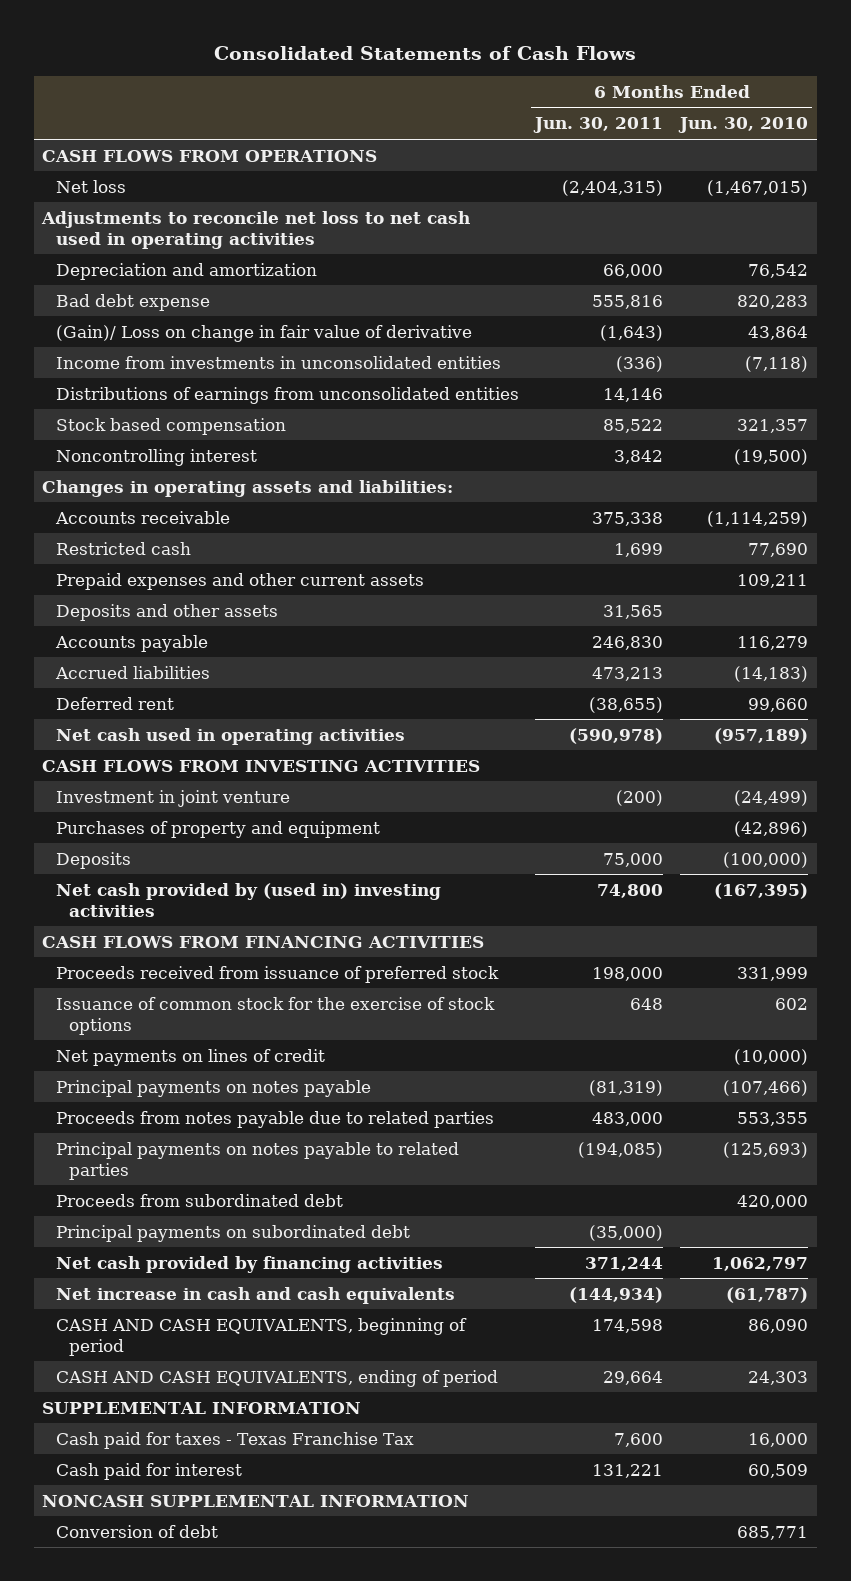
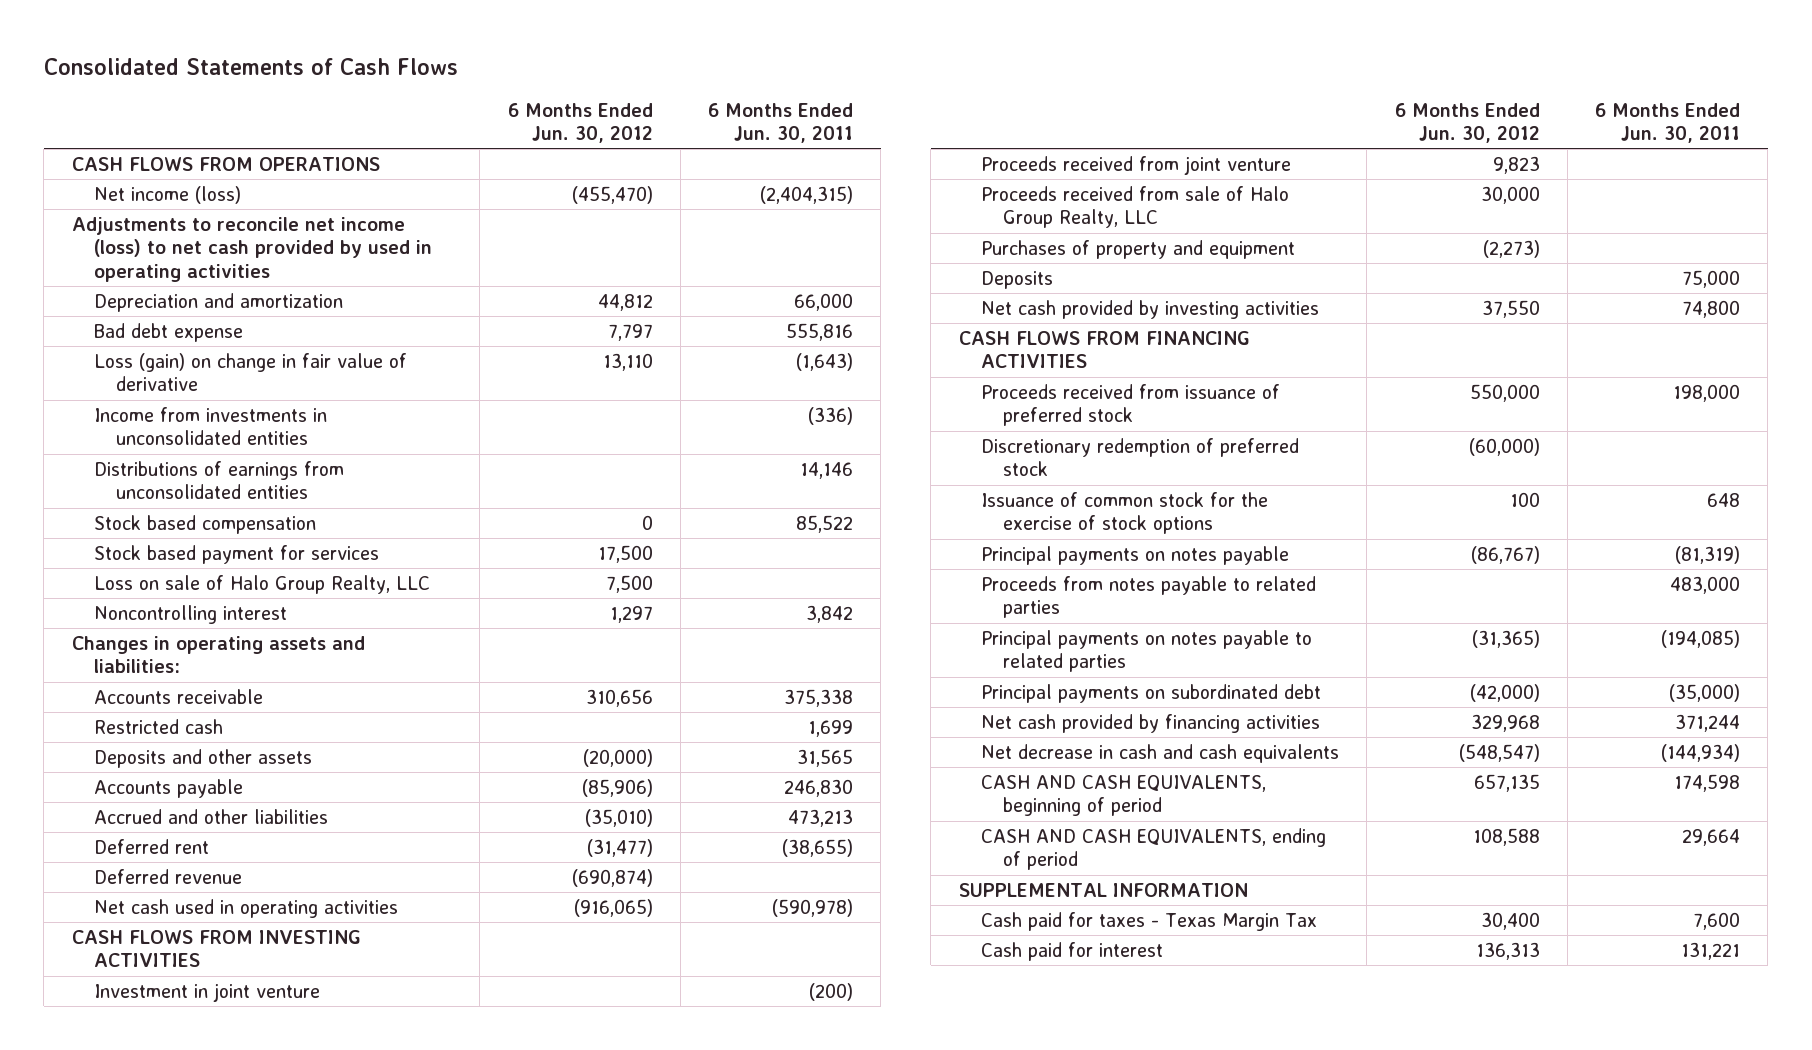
- | 6 Months Ended Jun. 30, 2011 | 6 Months Ended Jun. 30, 2010
+ | 6 Months Ended Jun. 30, 2012 | 6 Months Ended Jun. 30, 2011
- Net loss | (2,404,315) | (1,467,015)
- Adjustments to reconcile net loss to net cash used in operating activities
+ Net income (loss) | (455,470) | (2,404,315)
+ Adjustments to reconcile net income (loss) to net cash provided by used in operating activities
- (Gain)/ Loss on change in fair value of derivative | (1,643) | 43,864
+ Loss (gain) on change in fair value of derivative | 13,110 | (1,643)
+ Stock based payment for services | 17,500 |
+ Loss on sale of Halo Group Realty, LLC | 7,500 |
- Prepaid expenses and other current assets | | 109,211
- Accrued liabilities | 473,213 | (14,183)
+ Accrued and other liabilities | (35,010) | 473,213
+ Deferred revenue | (690,874) |
+ Proceeds received from joint venture | 9,823 |
+ Proceeds received from sale of Halo Group Realty, LLC | 30,000 |
- Net cash provided by (used in) investing activities | 74,800 | (167,395)
+ Net cash provided by investing activities | 37,550 | 74,800
+ Discretionary redemption of preferred stock | (60,000) |
- Net payments on lines of credit | | (10,000)
- Proceeds from notes payable due to related parties | 483,000 | 553,355
+ Proceeds from notes payable to related parties | | 483,000
- Proceeds from subordinated debt | | 420,000
- Net increase in cash and cash equivalents | (144,934) | (61,787)
+ Net decrease in cash and cash equivalents | (548,547) | (144,934)
- Cash paid for taxes - Texas Franchise Tax | 7,600 | 16,000
+ Cash paid for taxes - Texas Margin Tax | 30,400 | 7,600
- NONCASH SUPPLEMENTAL INFORMATION
- Conversion of debt | | 685,771

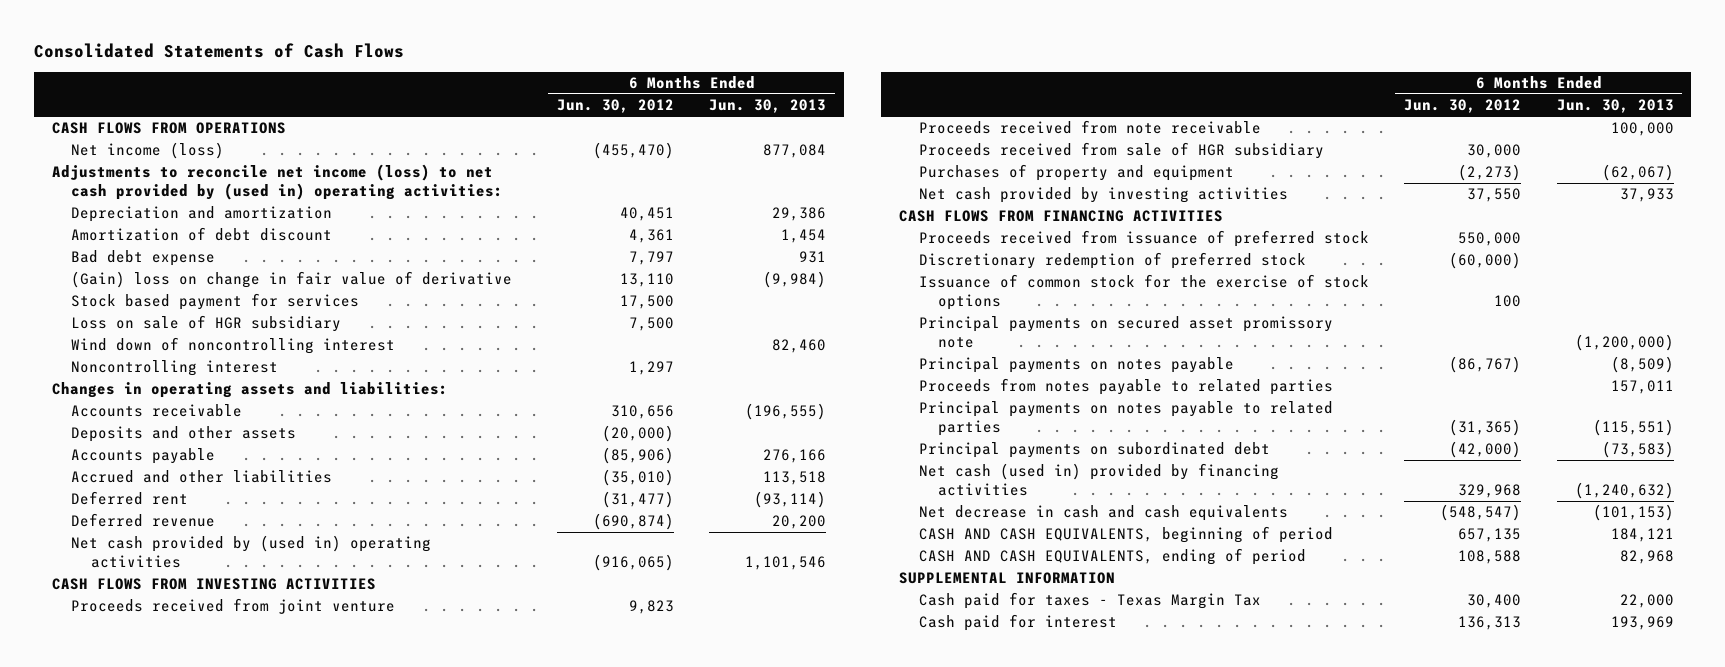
- | 6 Months Ended Jun. 30, 2012 | 6 Months Ended Jun. 30, 2011
+ | 6 Months Ended Jun. 30, 2012 | 6 Months Ended Jun. 30, 2013
- Adjustments to reconcile net income (loss) to net cash provided by used in operating activities
- Depreciation and amortization | 44,812 | 66,000
+ Adjustments to reconcile net income (loss) to net cash provided by (used in) operating activities:
+ Depreciation and amortization | 40,451 | 29,386
+ Amortization of debt discount | 4,361 | 1,454
- Loss (gain) on change in fair value of derivative | 13,110 | (1,643)
- Income from investments in unconsolidated entities | | (336)
- Distributions of earnings from unconsolidated entities | | 14,146
- Stock based compensation | 0 | 85,522
+ (Gain) loss on change in fair value of derivative | 13,110 | (9,984)
- Loss on sale of Halo Group Realty, LLC | 7,500 |
+ Loss on sale of HGR subsidiary | 7,500 |
+ Wind down of noncontrolling interest | | 82,460
- Restricted cash | | 1,699
- Net cash used in operating activities | (916,065) | (590,978)
+ Net cash provided by (used in) operating activities | (916,065) | 1,101,546
- Investment in joint venture | | (200)
- Proceeds received from sale of Halo Group Realty, LLC | 30,000 |
+ Proceeds received from note receivable | | 100,000
+ Proceeds received from sale of HGR subsidiary | 30,000 |
- Deposits | | 75,000
+ Principal payments on secured asset promissory note | | (1,200,000)
- Net cash provided by financing activities | 329,968 | 371,244
+ Net cash (used in) provided by financing activities | 329,968 | (1,240,632)

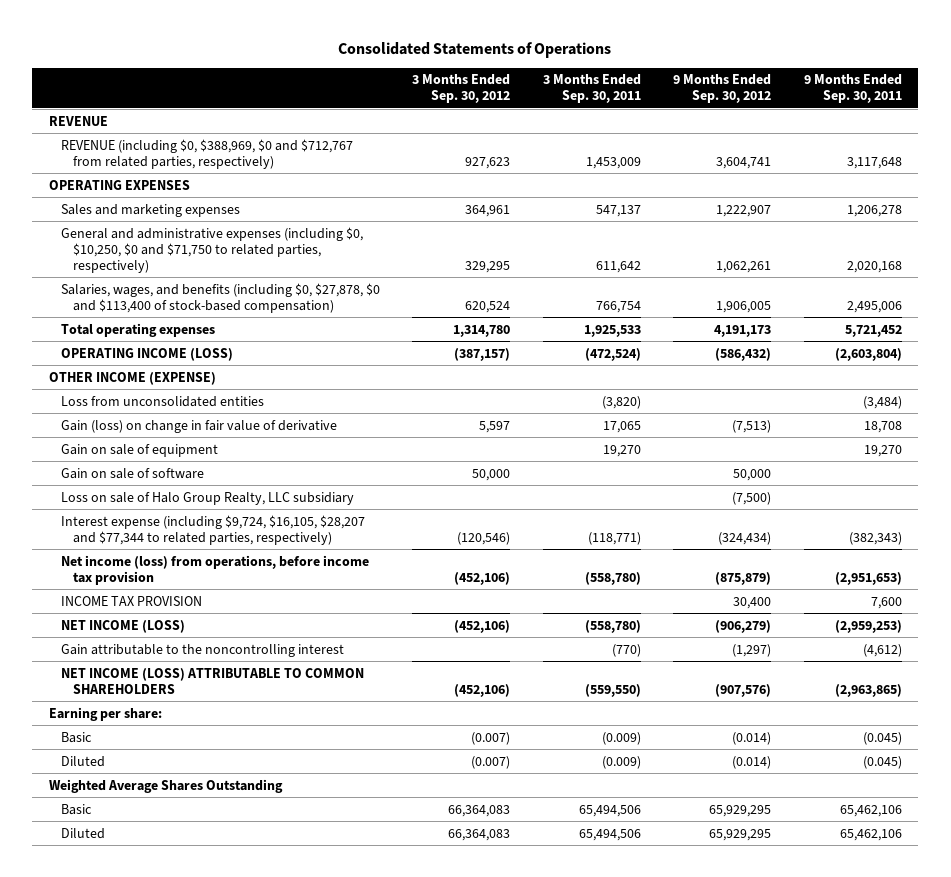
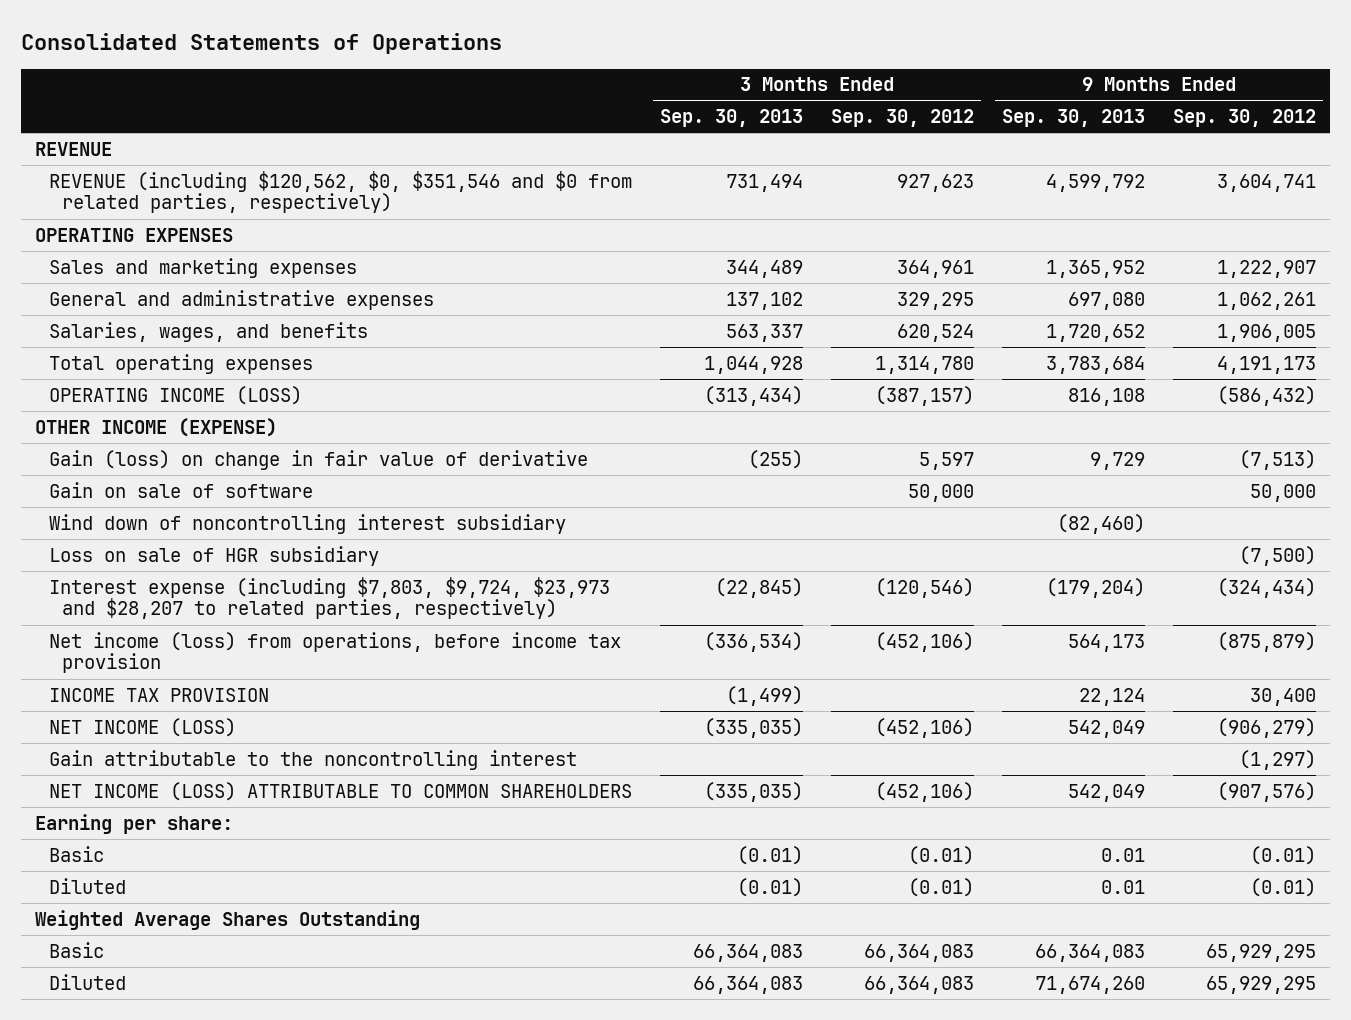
- | 3 Months Ended Sep. 30, 2012 | 3 Months Ended Sep. 30, 2011 | 9 Months Ended Sep. 30, 2012 | 9 Months Ended Sep. 30, 2011
+ | 3 Months Ended Sep. 30, 2013 | 3 Months Ended Sep. 30, 2012 | 9 Months Ended Sep. 30, 2013 | 9 Months Ended Sep. 30, 2012
- REVENUE (including $0, $388,969, $0 and $712,767 from related parties, respectively) | 927,623 | 1,453,009 | 3,604,741 | 3,117,648
+ REVENUE (including $120,562, $0, $351,546 and $0 from related parties, respectively) | 731,494 | 927,623 | 4,599,792 | 3,604,741
- General and administrative expenses (including $0, $10,250, $0 and $71,750 to related parties, respectively) | 329,295 | 611,642 | 1,062,261 | 2,020,168
- Salaries, wages, and benefits (including $0, $27,878, $0 and $113,400 of stock-based compensation) | 620,524 | 766,754 | 1,906,005 | 2,495,006
+ General and administrative expenses | 137,102 | 329,295 | 697,080 | 1,062,261
+ Salaries, wages, and benefits | 563,337 | 620,524 | 1,720,652 | 1,906,005
- Loss from unconsolidated entities | | (3,820) | | (3,484)
- Gain on sale of equipment | | 19,270 | | 19,270
- Loss on sale of Halo Group Realty, LLC subsidiary | | | (7,500) |
- Interest expense (including $9,724, $16,105, $28,207 and $77,344 to related parties, respectively) | (120,546) | (118,771) | (324,434) | (382,343)
+ Wind down of noncontrolling interest subsidiary | | | (82,460) |
+ Loss on sale of HGR subsidiary | | | | (7,500)
+ Interest expense (including $7,803, $9,724, $23,973 and $28,207 to related parties, respectively) | (22,845) | (120,546) | (179,204) | (324,434)
- Basic | (0.007) | (0.009) | (0.014) | (0.045)
- Diluted | (0.007) | (0.009) | (0.014) | (0.045)
+ Basic | (0.01) | (0.01) | 0.01 | (0.01)
+ Diluted | (0.01) | (0.01) | 0.01 | (0.01)

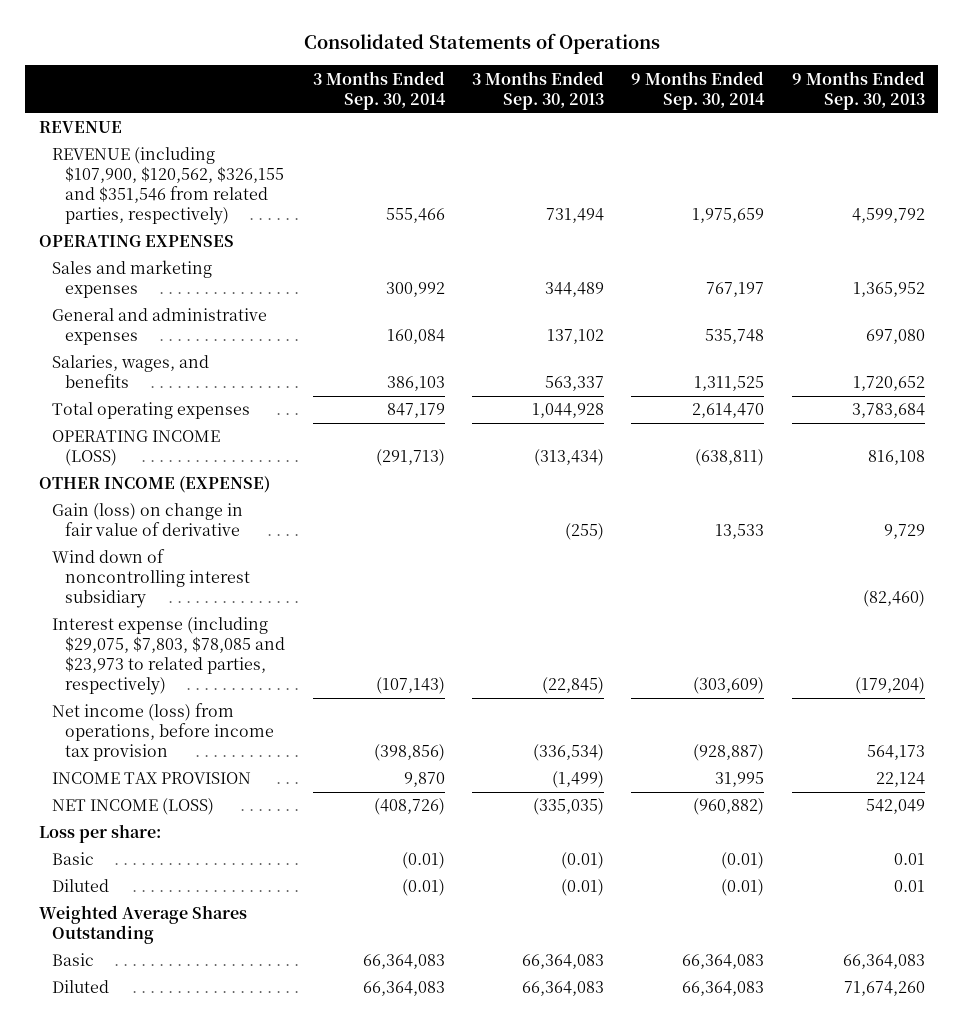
- | 3 Months Ended Sep. 30, 2013 | 3 Months Ended Sep. 30, 2012 | 9 Months Ended Sep. 30, 2013 | 9 Months Ended Sep. 30, 2012
+ | 3 Months Ended Sep. 30, 2014 | 3 Months Ended Sep. 30, 2013 | 9 Months Ended Sep. 30, 2014 | 9 Months Ended Sep. 30, 2013
- REVENUE (including $120,562, $0, $351,546 and $0 from related parties, respectively) | 731,494 | 927,623 | 4,599,792 | 3,604,741
+ REVENUE (including $107,900, $120,562, $326,155 and $351,546 from related parties, respectively) | 555,466 | 731,494 | 1,975,659 | 4,599,792
- Gain on sale of software | | 50,000 | | 50,000
- Loss on sale of HGR subsidiary | | | | (7,500)
- Interest expense (including $7,803, $9,724, $23,973 and $28,207 to related parties, respectively) | (22,845) | (120,546) | (179,204) | (324,434)
+ Interest expense (including $29,075, $7,803, $78,085 and $23,973 to related parties, respectively) | (107,143) | (22,845) | (303,609) | (179,204)
- Gain attributable to the noncontrolling interest | | | | (1,297)
- NET INCOME (LOSS) ATTRIBUTABLE TO COMMON SHAREHOLDERS | (335,035) | (452,106) | 542,049 | (907,576)
- Earning per share:
+ Loss per share:

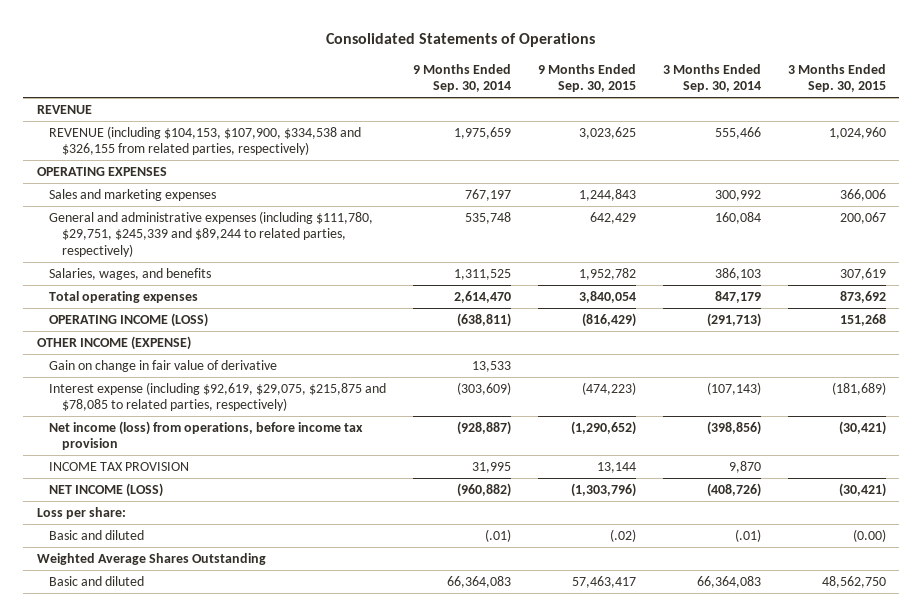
- | 3 Months Ended Sep. 30, 2014 | 3 Months Ended Sep. 30, 2013 | 9 Months Ended Sep. 30, 2014 | 9 Months Ended Sep. 30, 2013
+ | 9 Months Ended Sep. 30, 2014 | 9 Months Ended Sep. 30, 2015 | 3 Months Ended Sep. 30, 2014 | 3 Months Ended Sep. 30, 2015
- REVENUE (including $107,900, $120,562, $326,155 and $351,546 from related parties, respectively) | 555,466 | 731,494 | 1,975,659 | 4,599,792
+ REVENUE (including $104,153, $107,900, $334,538 and $326,155 from related parties, respectively) | 1,975,659 | 3,023,625 | 555,466 | 1,024,960
- General and administrative expenses | 160,084 | 137,102 | 535,748 | 697,080
+ General and administrative expenses (including $111,780, $29,751, $245,339 and $89,244 to related parties, respectively) | 535,748 | 642,429 | 160,084 | 200,067
- Gain (loss) on change in fair value of derivative | | (255) | 13,533 | 9,729
- Wind down of noncontrolling interest subsidiary | | | | (82,460)
- Interest expense (including $29,075, $7,803, $78,085 and $23,973 to related parties, respectively) | (107,143) | (22,845) | (303,609) | (179,204)
+ Gain on change in fair value of derivative | 13,533 | | |
+ Interest expense (including $92,619, $29,075, $215,875 and $78,085 to related parties, respectively) | (303,609) | (474,223) | (107,143) | (181,689)
- Basic | (0.01) | (0.01) | (0.01) | 0.01
- Diluted | (0.01) | (0.01) | (0.01) | 0.01
+ Basic and diluted | (.01) | (.02) | (.01) | (0.00)
- Basic | 66,364,083 | 66,364,083 | 66,364,083 | 66,364,083
- Diluted | 66,364,083 | 66,364,083 | 66,364,083 | 71,674,260
+ Basic and diluted | 66,364,083 | 57,463,417 | 66,364,083 | 48,562,750

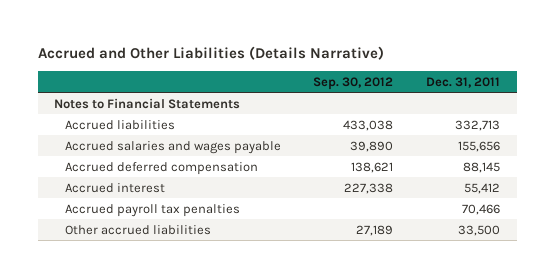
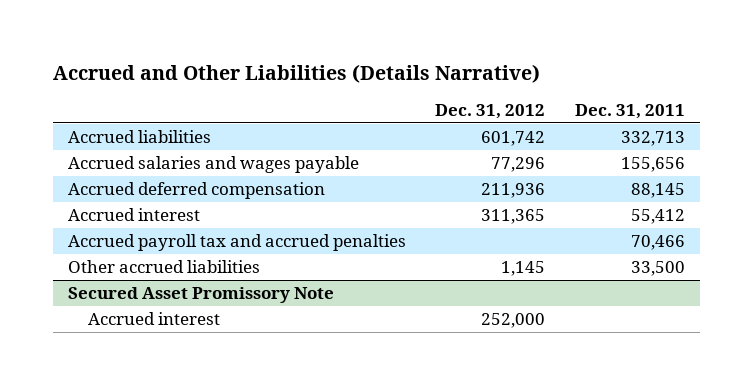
- | Sep. 30, 2012 | Dec. 31, 2011
+ | Dec. 31, 2012 | Dec. 31, 2011
- Notes to Financial Statements
- Accrued payroll tax penalties | | 70,466
+ Accrued payroll tax and accrued penalties | | 70,466
+ Secured Asset Promissory Note
+ Accrued interest | 252,000 |

